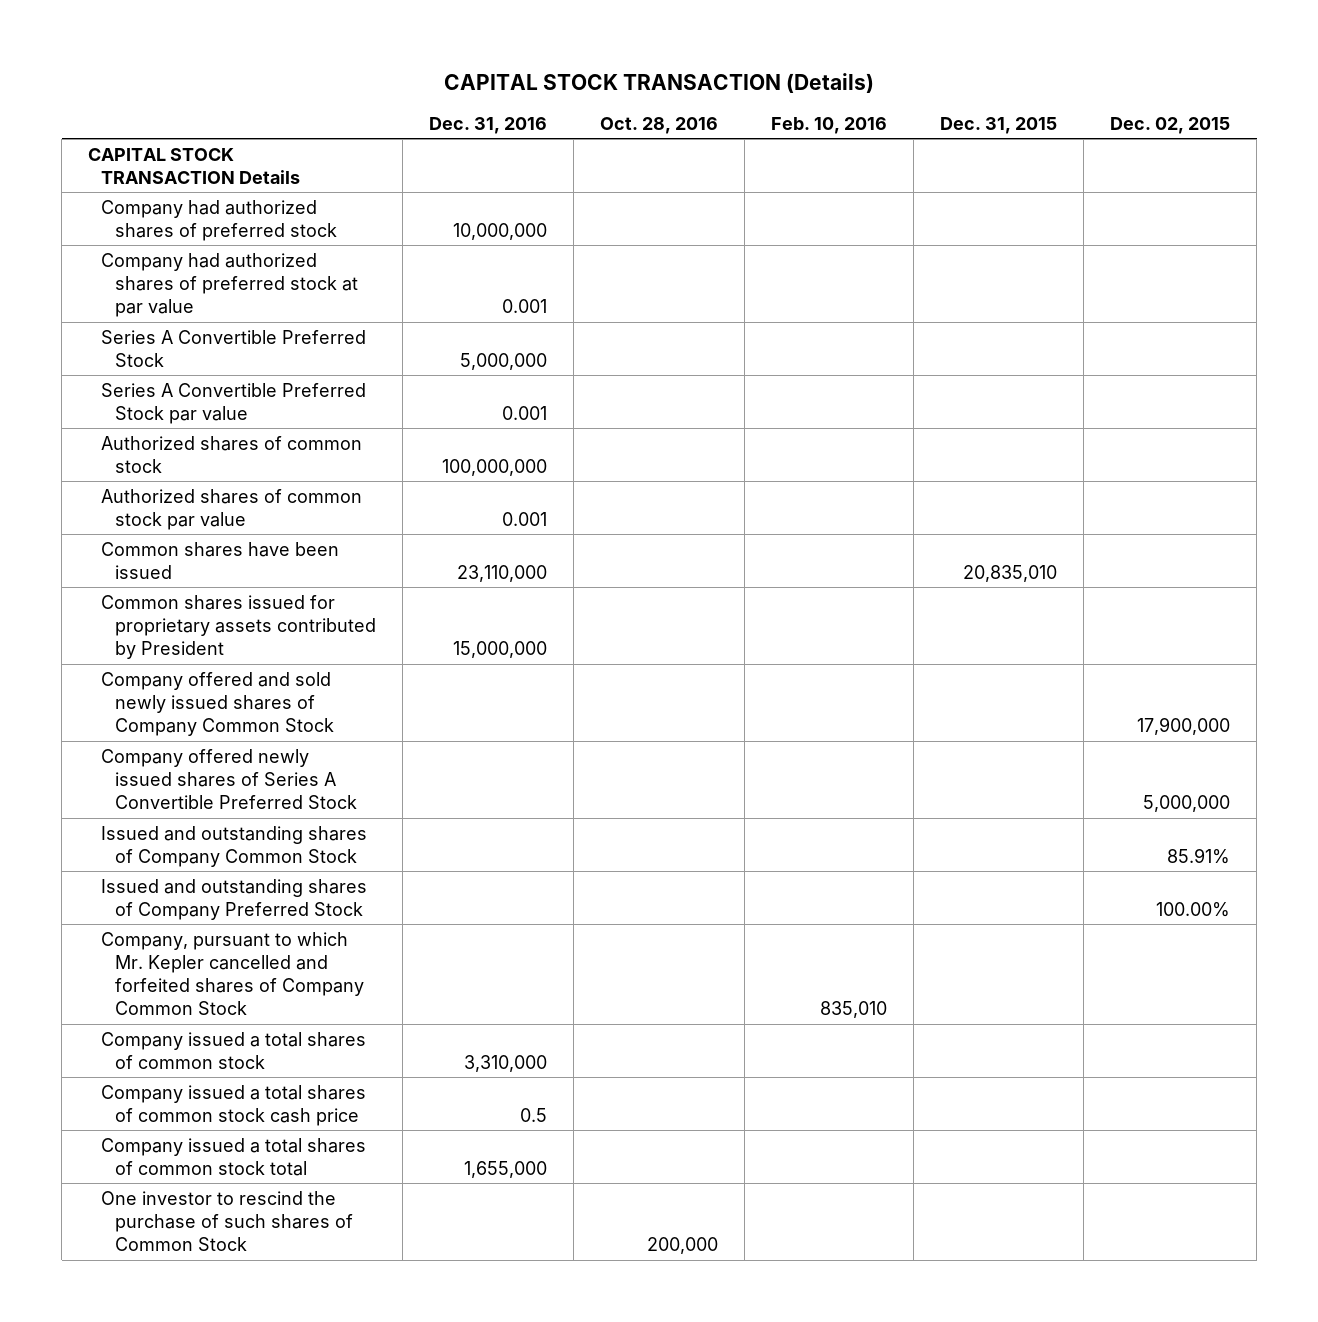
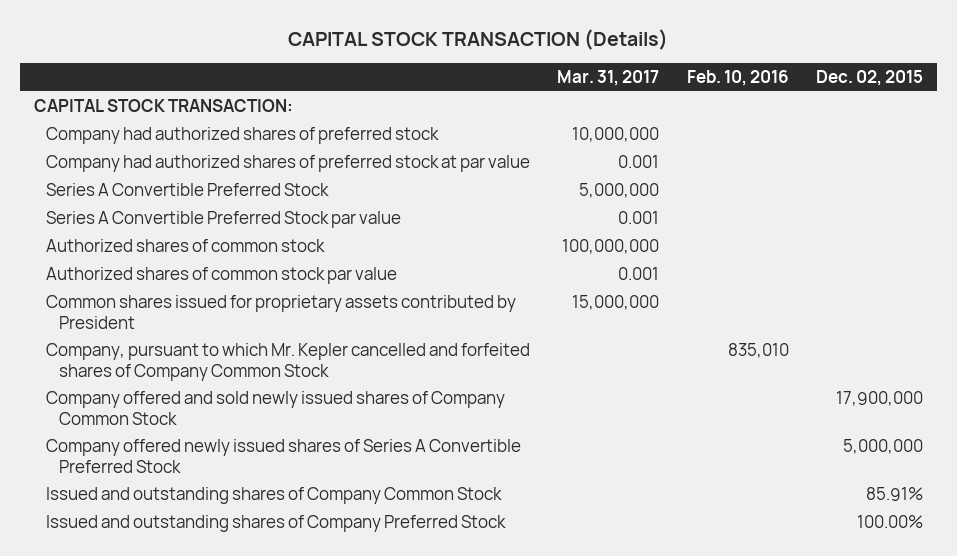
- | Dec. 31, 2016 | Oct. 28, 2016 | Feb. 10, 2016 | Dec. 31, 2015 | Dec. 02, 2015
+ | Mar. 31, 2017 | Feb. 10, 2016 | Dec. 02, 2015
- CAPITAL STOCK TRANSACTION Details
+ CAPITAL STOCK TRANSACTION:
- Common shares have been issued | 23,110,000 | | | 20,835,010 |
moved up: Company, pursuant to which Mr. Kepler cancelled and forfeited shares of Company Common Stock | | 835,010 |
- Company issued a total shares of common stock | 3,310,000 | | | |
- Company issued a total shares of common stock cash price | 0.5 | | | |
- Company issued a total shares of common stock total | 1,655,000 | | | |
- One investor to rescind the purchase of such shares of Common Stock | | 200,000 | | |

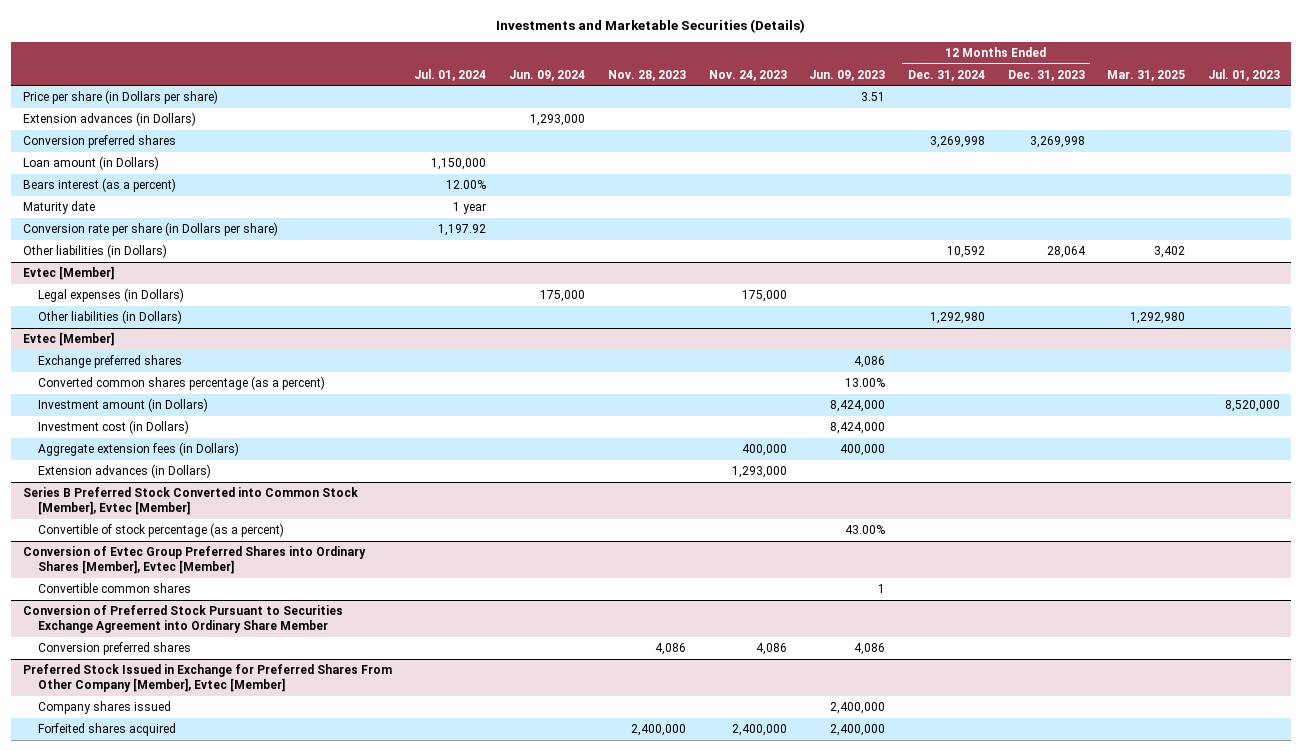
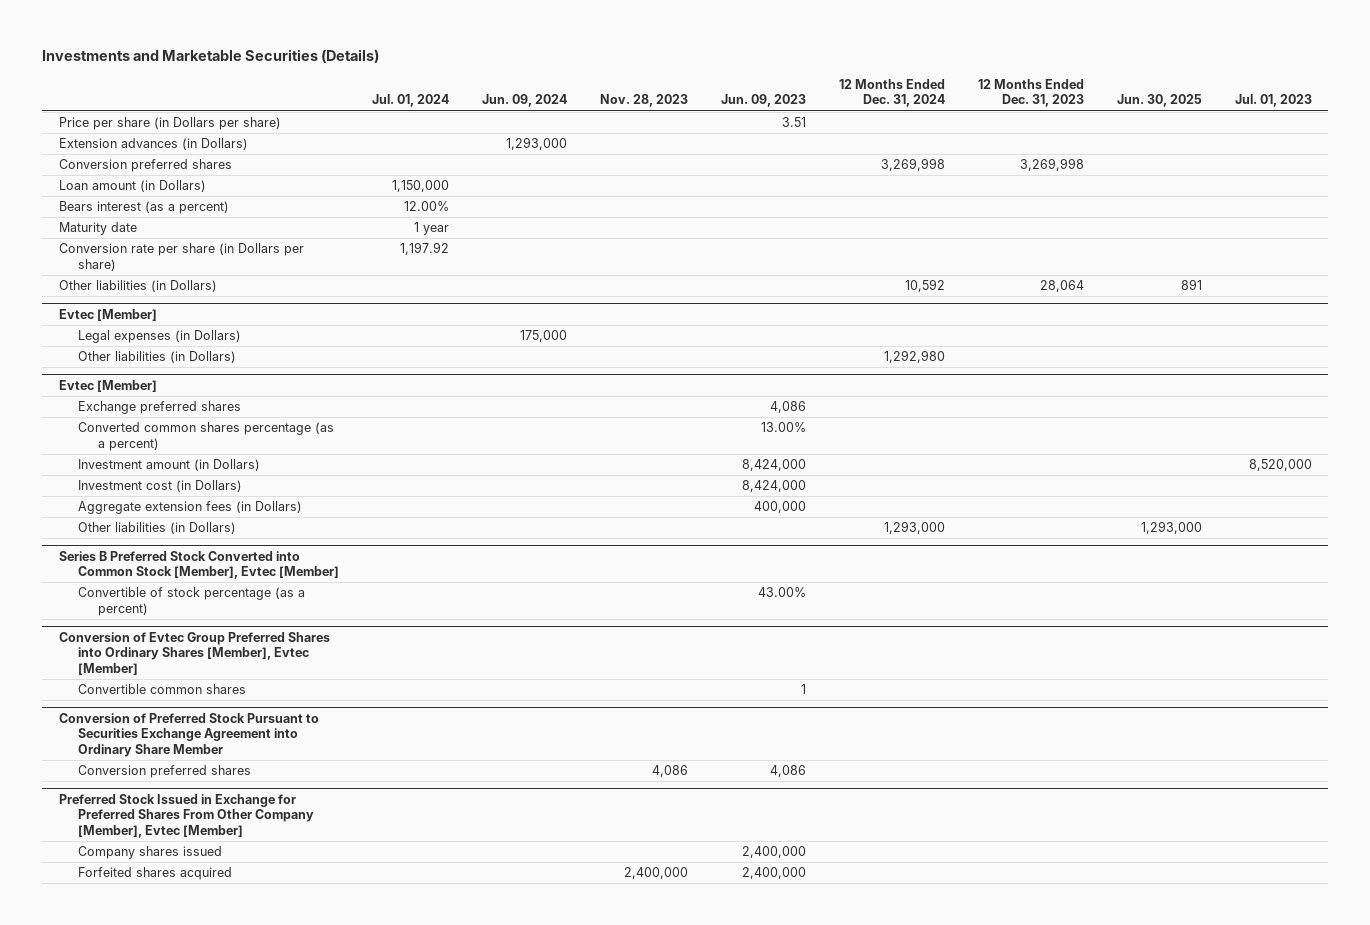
- | Jul. 01, 2024 | Jun. 09, 2024 | Nov. 28, 2023 | Nov. 24, 2023 | Jun. 09, 2023 | 12 Months Ended Dec. 31, 2024 | 12 Months Ended Dec. 31, 2023 | Mar. 31, 2025 | Jul. 01, 2023
+ | Jul. 01, 2024 | Jun. 09, 2024 | Nov. 28, 2023 | Jun. 09, 2023 | 12 Months Ended Dec. 31, 2024 | 12 Months Ended Dec. 31, 2023 | Jun. 30, 2025 | Jul. 01, 2023
@ Evtec [Member]
- Extension advances (in Dollars) | | | | 1,293,000 | | | | |
+ Other liabilities (in Dollars) | | | | | 1,293,000 | | 1,293,000 |

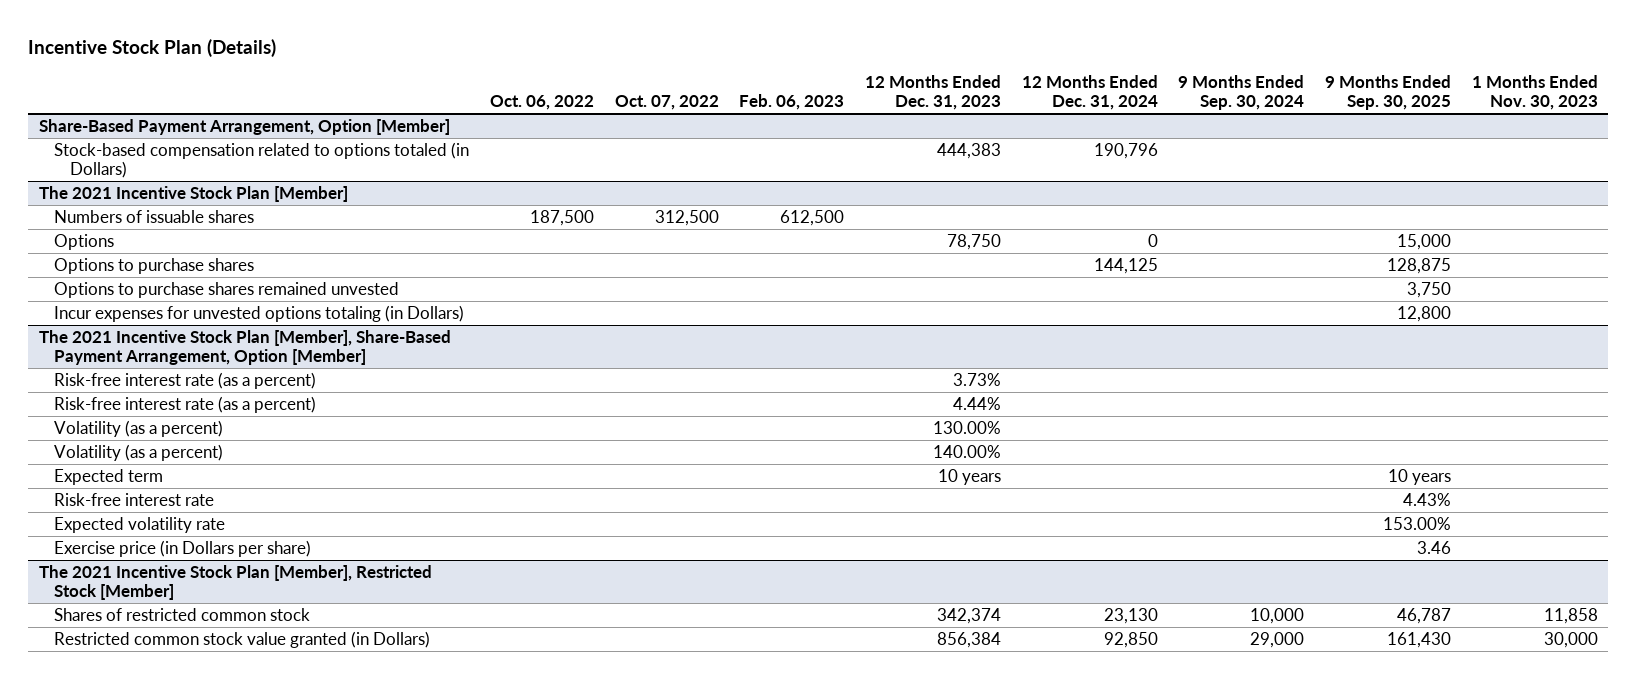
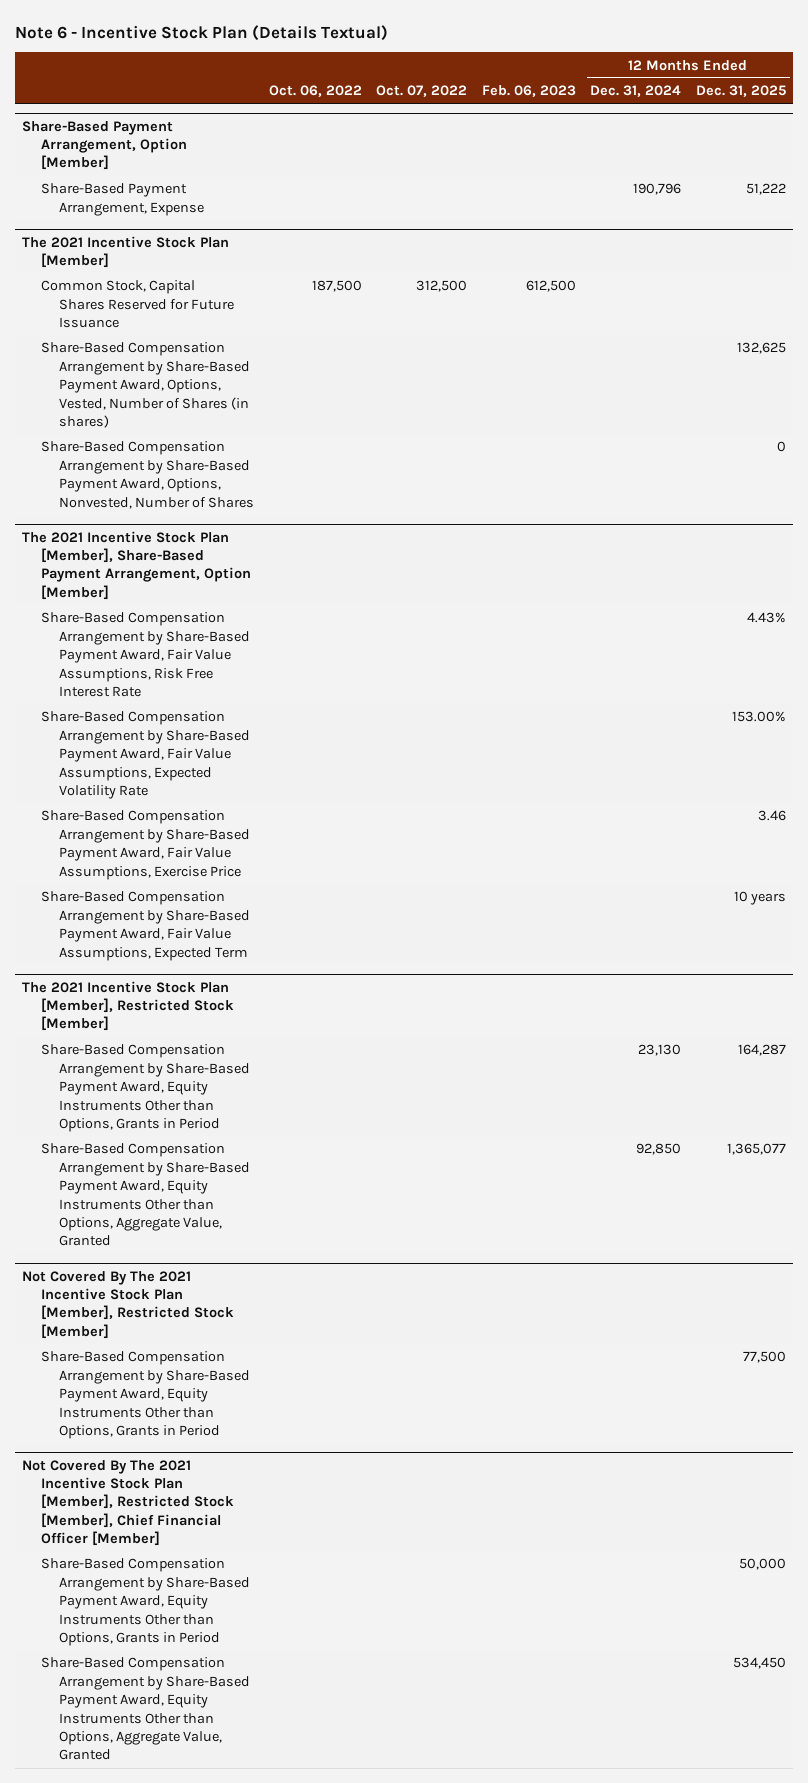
- Incentive Stock Plan (Details)
+ Note 6 - Incentive Stock Plan (Details Textual)
- | Oct. 06, 2022 | Oct. 07, 2022 | Feb. 06, 2023 | 12 Months Ended Dec. 31, 2023 | 12 Months Ended Dec. 31, 2024 | 9 Months Ended Sep. 30, 2024 | 9 Months Ended Sep. 30, 2025 | 1 Months Ended Nov. 30, 2023
+ | Oct. 06, 2022 | Oct. 07, 2022 | Feb. 06, 2023 | 12 Months Ended Dec. 31, 2024 | 12 Months Ended Dec. 31, 2025
@ Share-Based Payment Arrangement, Option [Member]
- Stock-based compensation related to options totaled (in Dollars) | | | | 444,383 | 190,796 | | |
+ Share-Based Payment Arrangement, Expense | | | | 190,796 | 51,222
@ The 2021 Incentive Stock Plan [Member]
- Numbers of issuable shares | 187,500 | 312,500 | 612,500 | | | | |
- Options | | | | 78,750 | 0 | | 15,000 |
- Options to purchase shares | | | | | 144,125 | | 128,875 |
- Options to purchase shares remained unvested | | | | | | | 3,750 |
- Incur expenses for unvested options totaling (in Dollars) | | | | | | | 12,800 |
+ Common Stock, Capital Shares Reserved for Future Issuance | 187,500 | 312,500 | 612,500 | |
+ Share-Based Compensation Arrangement by Share-Based Payment Award, Options, Vested, Number of Shares (in shares) | | | | | 132,625
+ Share-Based Compensation Arrangement by Share-Based Payment Award, Options, Nonvested, Number of Shares | | | | | 0
@ The 2021 Incentive Stock Plan [Member], Share-Based Payment Arrangement, Option [Member]
- Risk-free interest rate (as a percent) | | | | 3.73% | | | |
- Risk-free interest rate (as a percent) | | | | 4.44% | | | |
- Volatility (as a percent) | | | | 130.00% | | | |
- Volatility (as a percent) | | | | 140.00% | | | |
- Expected term | | | | 10 years | | | 10 years |
- Risk-free interest rate | | | | | | | 4.43% |
- Expected volatility rate | | | | | | | 153.00% |
- Exercise price (in Dollars per share) | | | | | | | 3.46 |
+ Share-Based Compensation Arrangement by Share-Based Payment Award, Fair Value Assumptions, Risk Free Interest Rate | | | | | 4.43%
+ Share-Based Compensation Arrangement by Share-Based Payment Award, Fair Value Assumptions, Expected Volatility Rate | | | | | 153.00%
+ Share-Based Compensation Arrangement by Share-Based Payment Award, Fair Value Assumptions, Exercise Price | | | | | 3.46
+ Share-Based Compensation Arrangement by Share-Based Payment Award, Fair Value Assumptions, Expected Term | | | | | 10 years
@ The 2021 Incentive Stock Plan [Member], Restricted Stock [Member]
- Shares of restricted common stock | | | | 342,374 | 23,130 | 10,000 | 46,787 | 11,858
- Restricted common stock value granted (in Dollars) | | | | 856,384 | 92,850 | 29,000 | 161,430 | 30,000
+ Share-Based Compensation Arrangement by Share-Based Payment Award, Equity Instruments Other than Options, Grants in Period | | | | 23,130 | 164,287
+ Share-Based Compensation Arrangement by Share-Based Payment Award, Equity Instruments Other than Options, Aggregate Value, Granted | | | | 92,850 | 1,365,077
+ Not Covered By The 2021 Incentive Stock Plan [Member], Restricted Stock [Member]
+ Share-Based Compensation Arrangement by Share-Based Payment Award, Equity Instruments Other than Options, Grants in Period | | | | | 77,500
+ Not Covered By The 2021 Incentive Stock Plan [Member], Restricted Stock [Member], Chief Financial Officer [Member]
+ Share-Based Compensation Arrangement by Share-Based Payment Award, Equity Instruments Other than Options, Grants in Period | | | | | 50,000
+ Share-Based Compensation Arrangement by Share-Based Payment Award, Equity Instruments Other than Options, Aggregate Value, Granted | | | | | 534,450

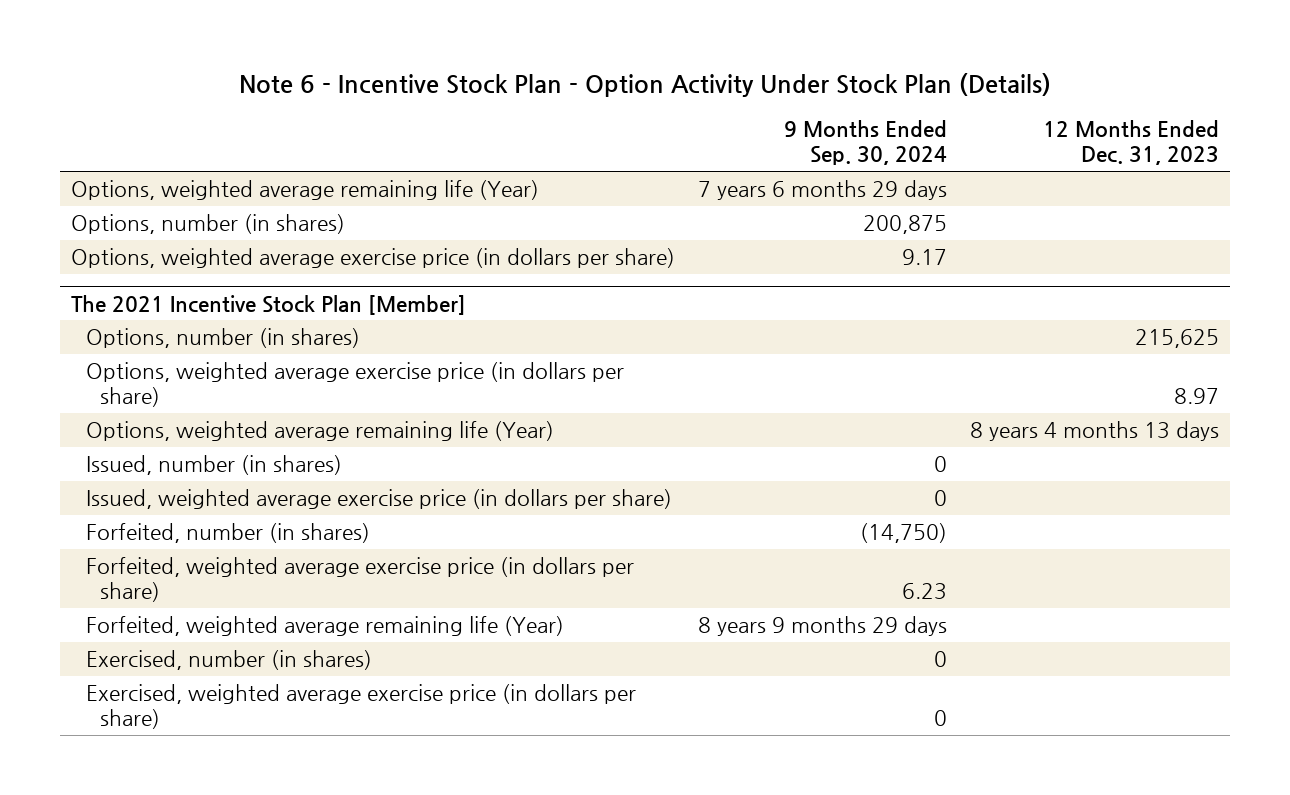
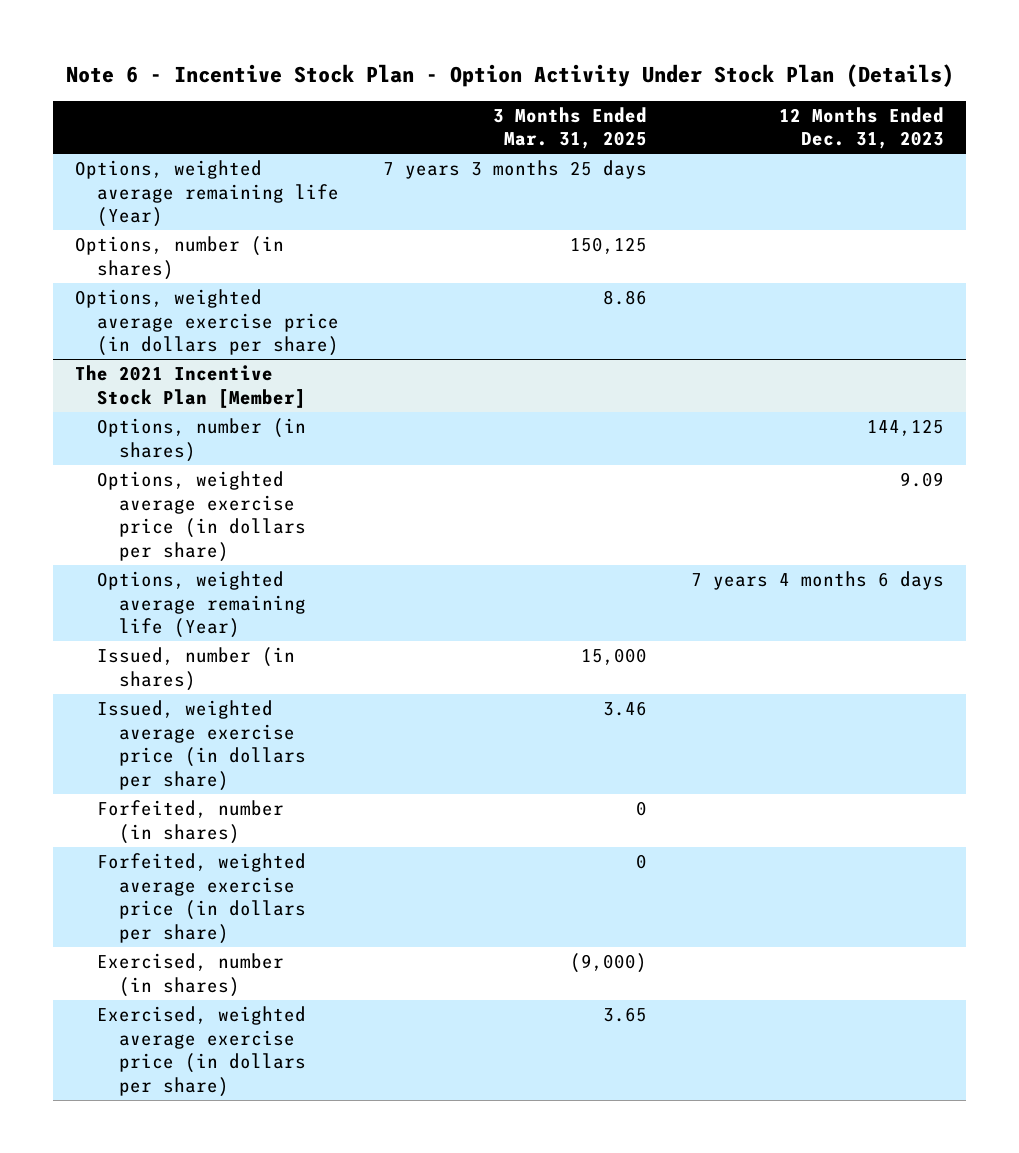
- | 9 Months Ended Sep. 30, 2024 | 12 Months Ended Dec. 31, 2023
+ | 3 Months Ended Mar. 31, 2025 | 12 Months Ended Dec. 31, 2023
@ The 2021 Incentive Stock Plan [Member]
- Options, number (in shares) | | 215,625
- Options, weighted average exercise price (in dollars per share) | | 8.97
- Options, weighted average remaining life (Year) | | 8 years 4 months 13 days
+ Options, number (in shares) | | 144,125
+ Options, weighted average exercise price (in dollars per share) | | 9.09
+ Options, weighted average remaining life (Year) | | 7 years 4 months 6 days
- Forfeited, weighted average remaining life (Year) | 8 years 9 months 29 days |

